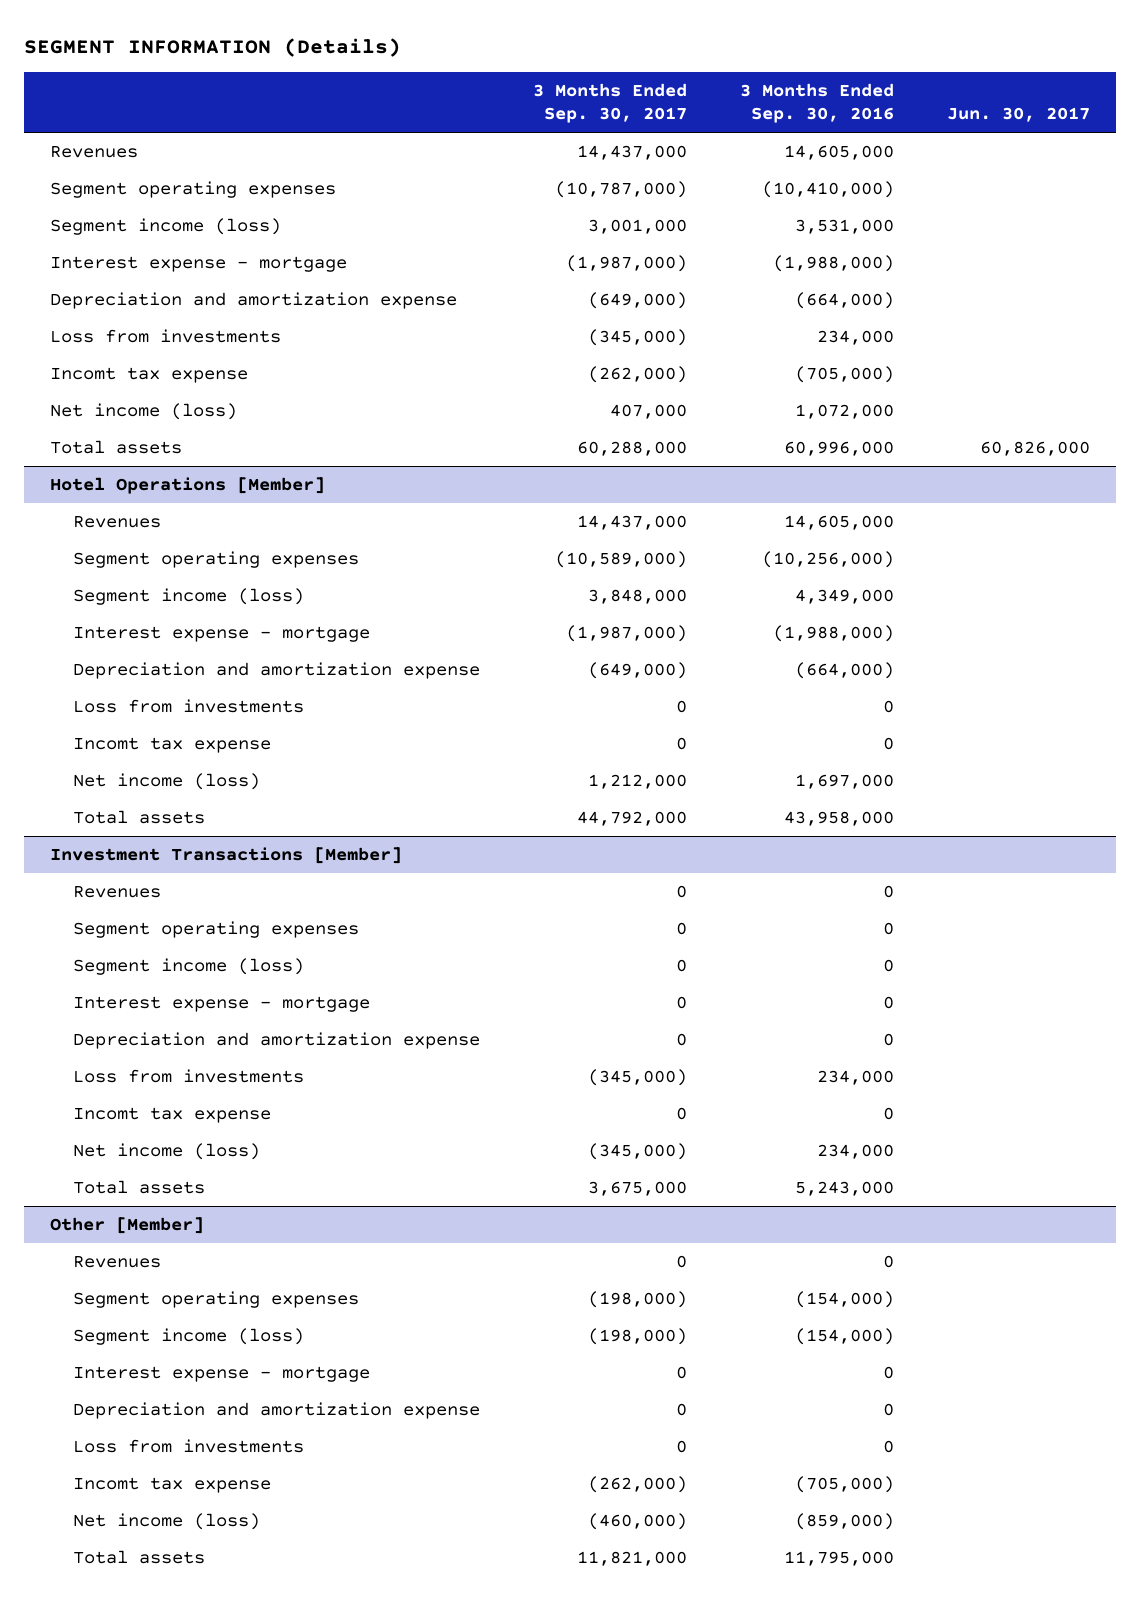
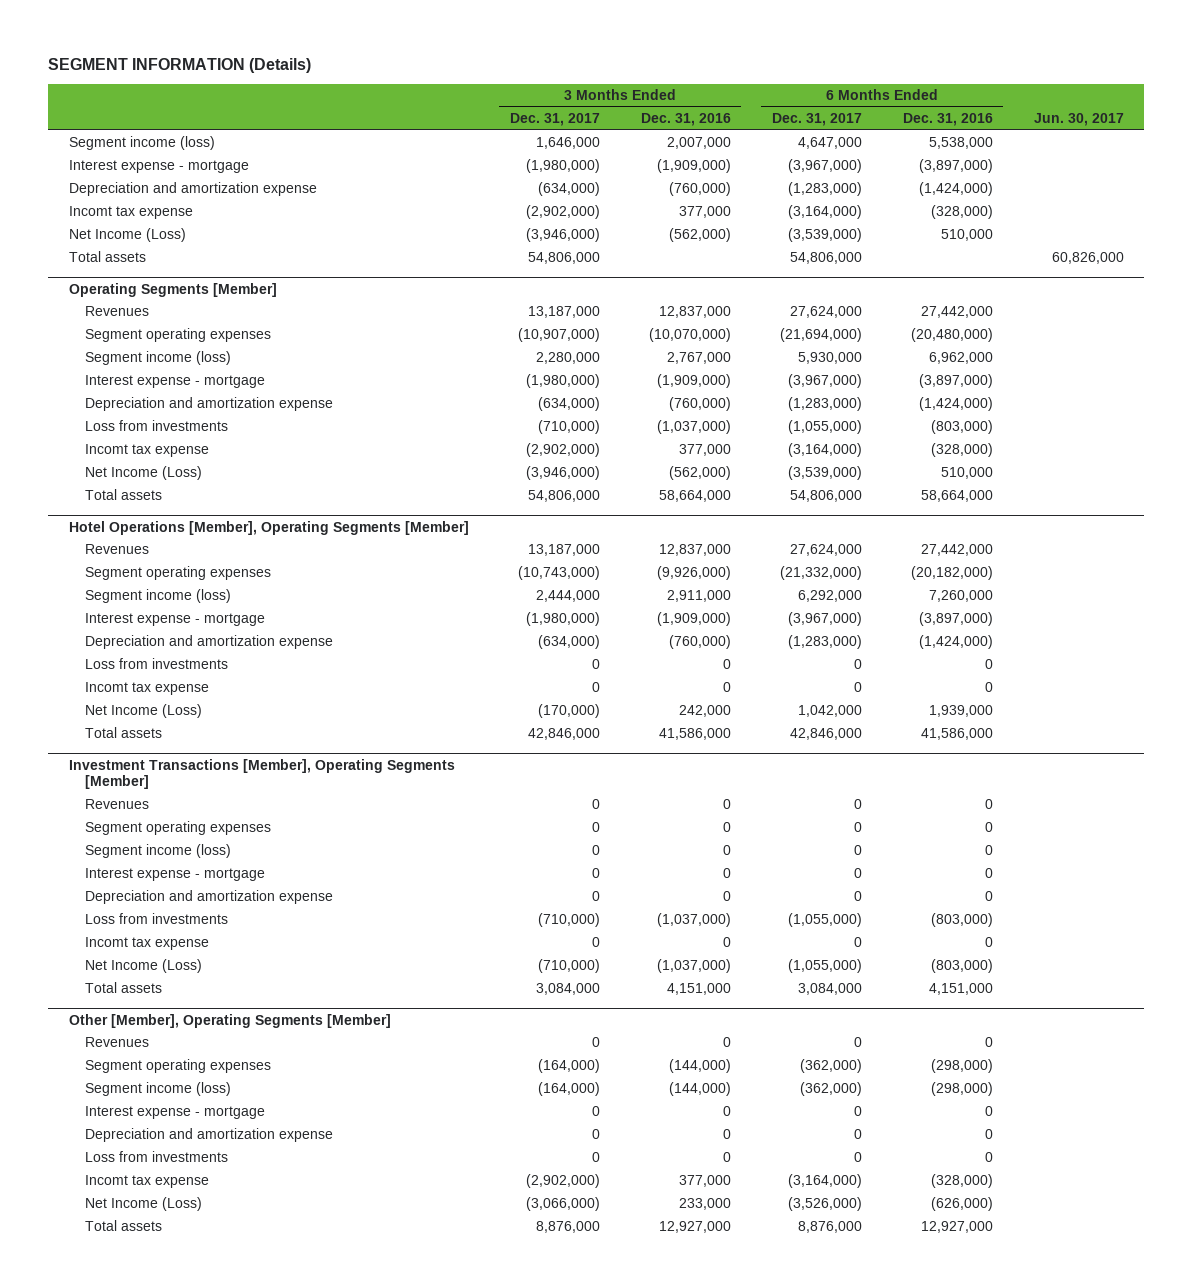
- | 3 Months Ended Sep. 30, 2017 | 3 Months Ended Sep. 30, 2016 | Jun. 30, 2017
+ | 3 Months Ended Dec. 31, 2017 | 3 Months Ended Dec. 31, 2016 | 6 Months Ended Dec. 31, 2017 | 6 Months Ended Dec. 31, 2016 | Jun. 30, 2017
- Revenues | 14,437,000 | 14,605,000 |
- Segment operating expenses | (10,787,000) | (10,410,000) |
- Loss from investments | (345,000) | 234,000 |
- Net income (loss) | 407,000 | 1,072,000 |
+ Net Income (Loss) | (3,946,000) | (562,000) | (3,539,000) | 510,000 |
- Hotel Operations [Member]
+ Operating Segments [Member]
+ Revenues | 13,187,000 | 12,837,000 | 27,624,000 | 27,442,000 |
+ Segment operating expenses | (10,907,000) | (10,070,000) | (21,694,000) | (20,480,000) |
+ Segment income (loss) | 2,280,000 | 2,767,000 | 5,930,000 | 6,962,000 |
+ Interest expense - mortgage | (1,980,000) | (1,909,000) | (3,967,000) | (3,897,000) |
+ Depreciation and amortization expense | (634,000) | (760,000) | (1,283,000) | (1,424,000) |
+ Loss from investments | (710,000) | (1,037,000) | (1,055,000) | (803,000) |
+ Incomt tax expense | (2,902,000) | 377,000 | (3,164,000) | (328,000) |
+ Net Income (Loss) | (3,946,000) | (562,000) | (3,539,000) | 510,000 |
+ Total assets | 54,806,000 | 58,664,000 | 54,806,000 | 58,664,000 |
+ Hotel Operations [Member], Operating Segments [Member]
- Net income (loss) | 1,212,000 | 1,697,000 |
+ Net Income (Loss) | (170,000) | 242,000 | 1,042,000 | 1,939,000 |
- Investment Transactions [Member]
+ Investment Transactions [Member], Operating Segments [Member]
- Net income (loss) | (345,000) | 234,000 |
+ Net Income (Loss) | (710,000) | (1,037,000) | (1,055,000) | (803,000) |
- Other [Member]
+ Other [Member], Operating Segments [Member]
- Net income (loss) | (460,000) | (859,000) |
+ Net Income (Loss) | (3,066,000) | 233,000 | (3,526,000) | (626,000) |

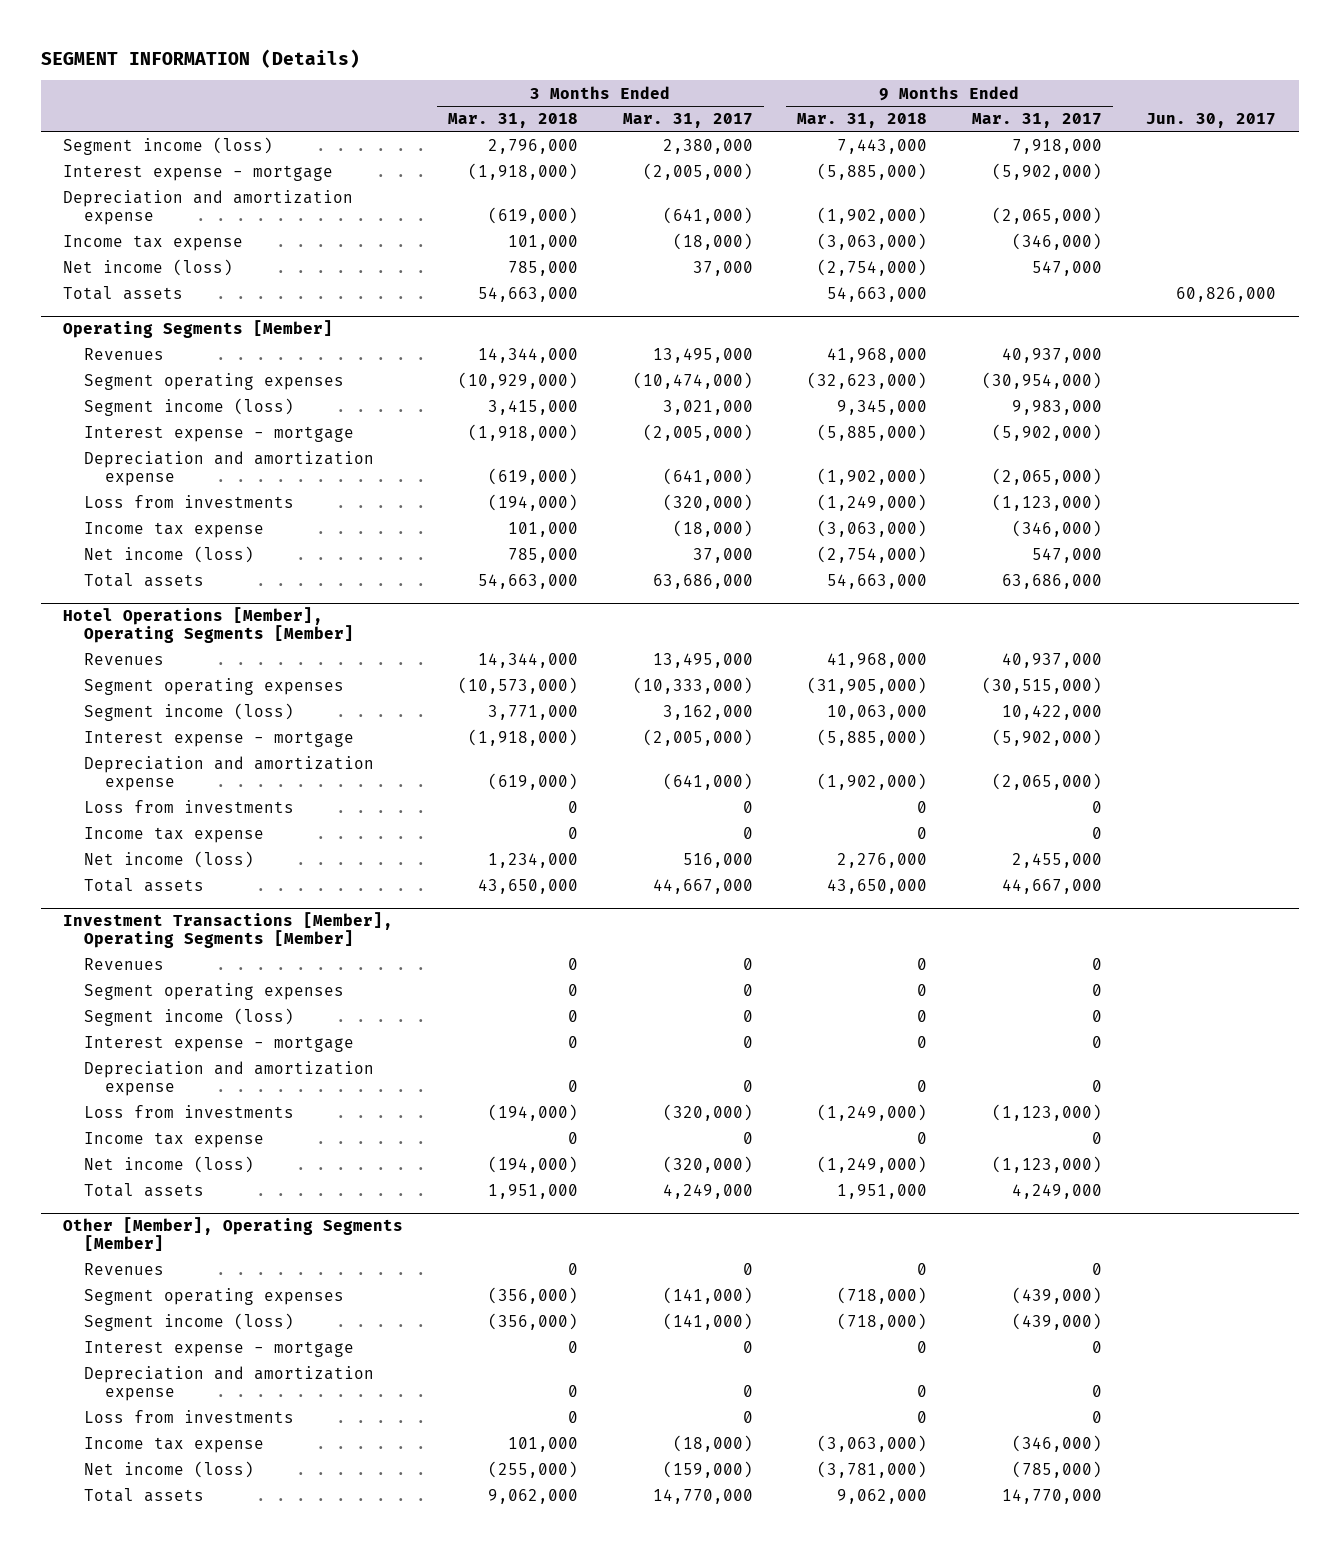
- | 3 Months Ended Dec. 31, 2017 | 3 Months Ended Dec. 31, 2016 | 6 Months Ended Dec. 31, 2017 | 6 Months Ended Dec. 31, 2016 | Jun. 30, 2017
+ | 3 Months Ended Mar. 31, 2018 | 3 Months Ended Mar. 31, 2017 | 9 Months Ended Mar. 31, 2018 | 9 Months Ended Mar. 31, 2017 | Jun. 30, 2017
- Incomt tax expense | (2,902,000) | 377,000 | (3,164,000) | (328,000) |
- Net Income (Loss) | (3,946,000) | (562,000) | (3,539,000) | 510,000 |
+ Income tax expense | 101,000 | (18,000) | (3,063,000) | (346,000) |
+ Net income (loss) | 785,000 | 37,000 | (2,754,000) | 547,000 |
@ Operating Segments [Member]
- Incomt tax expense | (2,902,000) | 377,000 | (3,164,000) | (328,000) |
- Net Income (Loss) | (3,946,000) | (562,000) | (3,539,000) | 510,000 |
+ Income tax expense | 101,000 | (18,000) | (3,063,000) | (346,000) |
+ Net income (loss) | 785,000 | 37,000 | (2,754,000) | 547,000 |
@ Hotel Operations [Member], Operating Segments [Member]
- Incomt tax expense | 0 | 0 | 0 | 0 |
- Net Income (Loss) | (170,000) | 242,000 | 1,042,000 | 1,939,000 |
+ Income tax expense | 0 | 0 | 0 | 0 |
+ Net income (loss) | 1,234,000 | 516,000 | 2,276,000 | 2,455,000 |
@ Investment Transactions [Member], Operating Segments [Member]
- Incomt tax expense | 0 | 0 | 0 | 0 |
- Net Income (Loss) | (710,000) | (1,037,000) | (1,055,000) | (803,000) |
+ Income tax expense | 0 | 0 | 0 | 0 |
+ Net income (loss) | (194,000) | (320,000) | (1,249,000) | (1,123,000) |
@ Other [Member], Operating Segments [Member]
- Incomt tax expense | (2,902,000) | 377,000 | (3,164,000) | (328,000) |
- Net Income (Loss) | (3,066,000) | 233,000 | (3,526,000) | (626,000) |
+ Income tax expense | 101,000 | (18,000) | (3,063,000) | (346,000) |
+ Net income (loss) | (255,000) | (159,000) | (3,781,000) | (785,000) |

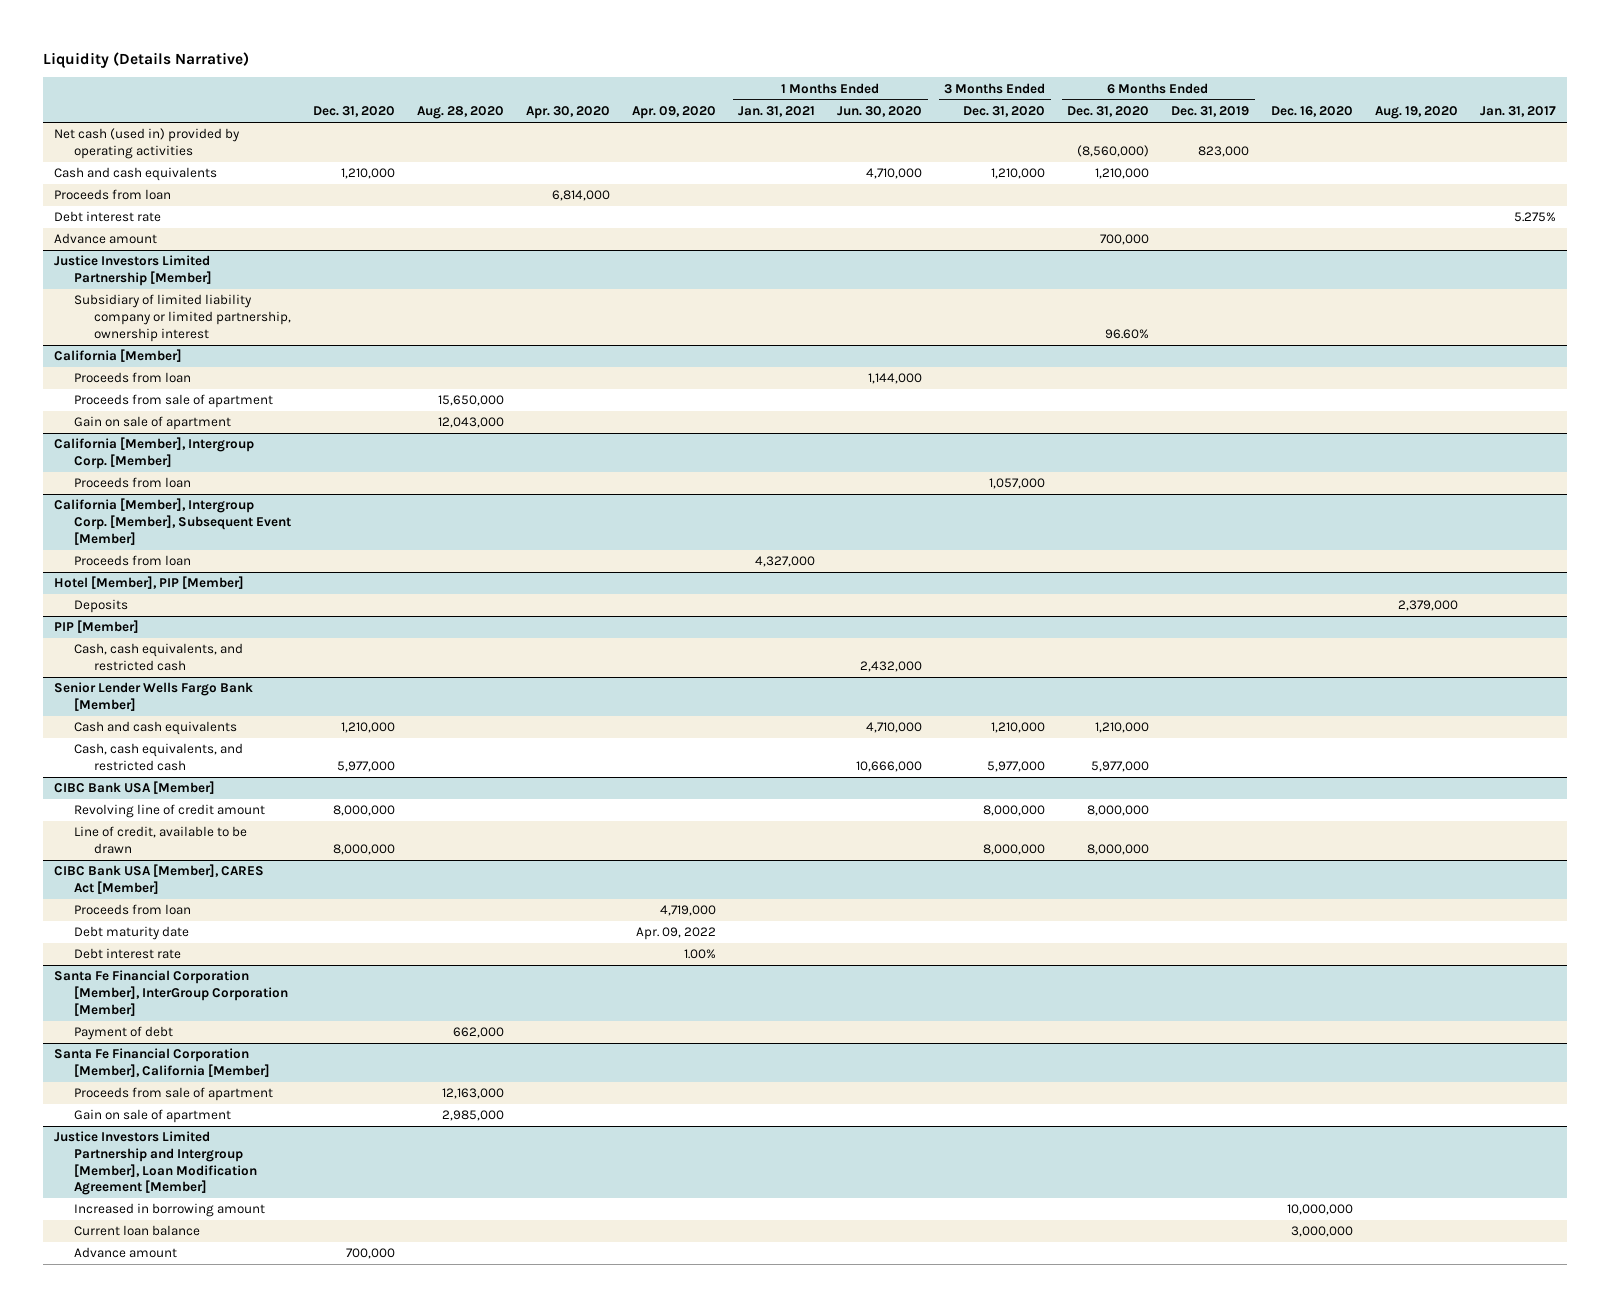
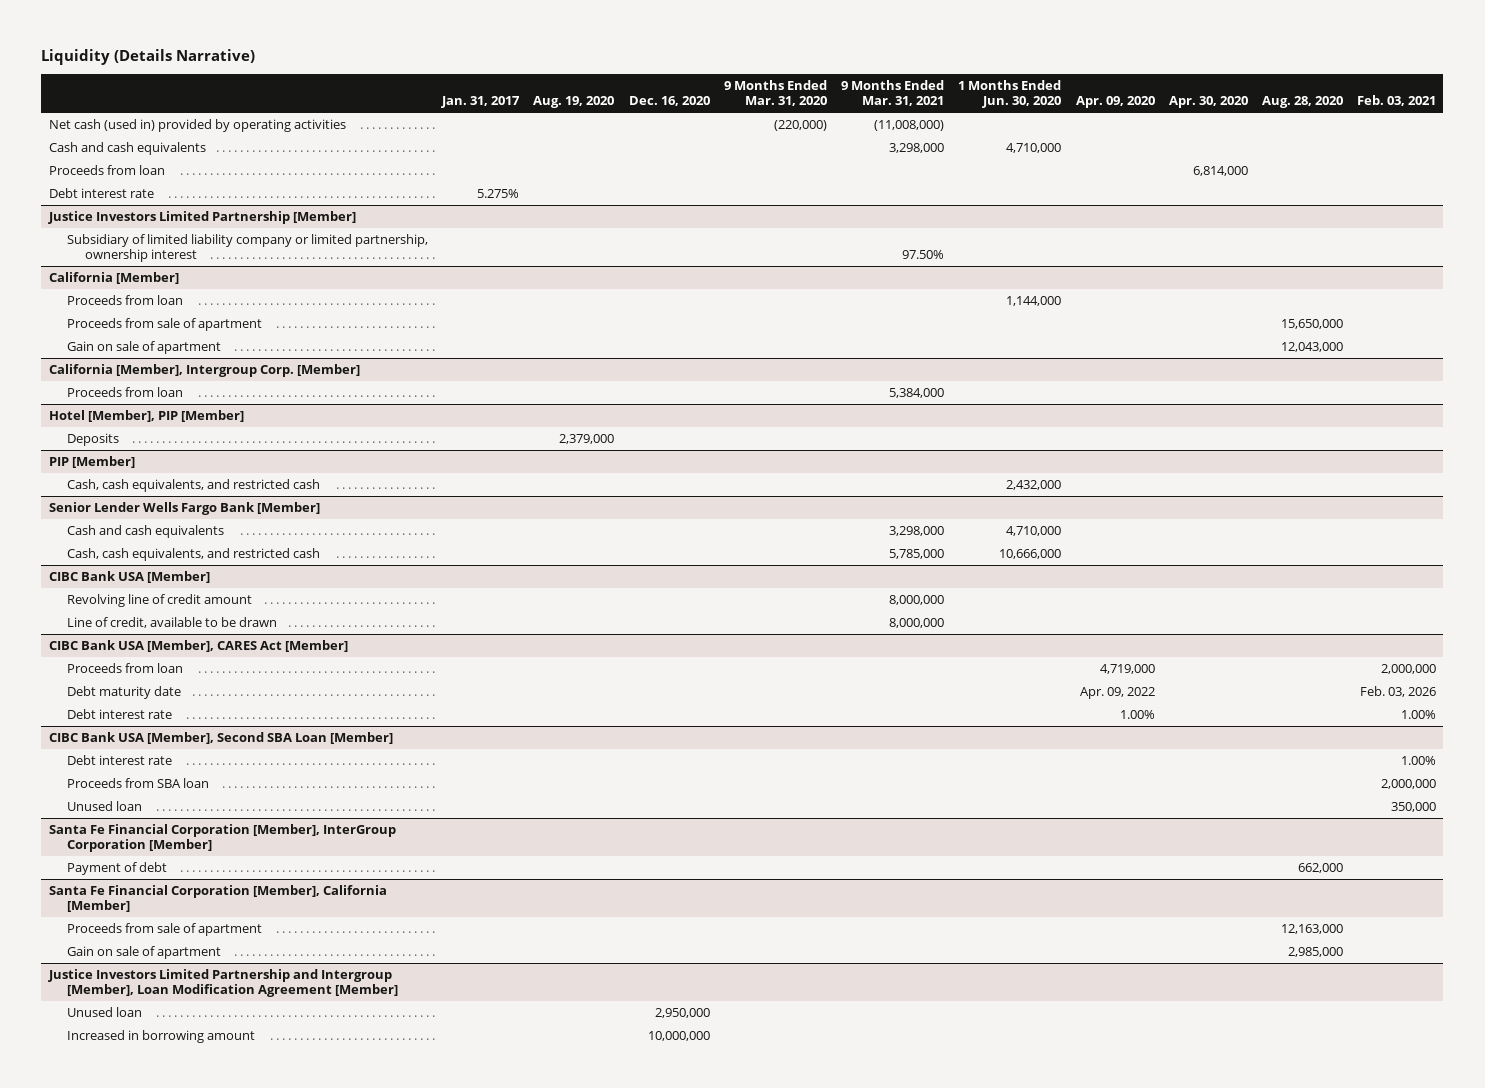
- | Dec. 31, 2020 | Aug. 28, 2020 | Apr. 30, 2020 | Apr. 09, 2020 | 1 Months Ended Jan. 31, 2021 | 1 Months Ended Jun. 30, 2020 | 3 Months Ended Dec. 31, 2020 | 6 Months Ended Dec. 31, 2020 | 6 Months Ended Dec. 31, 2019 | Dec. 16, 2020 | Aug. 19, 2020 | Jan. 31, 2017
+ | Jan. 31, 2017 | Aug. 19, 2020 | Dec. 16, 2020 | 9 Months Ended Mar. 31, 2020 | 9 Months Ended Mar. 31, 2021 | 1 Months Ended Jun. 30, 2020 | Apr. 09, 2020 | Apr. 30, 2020 | Aug. 28, 2020 | Feb. 03, 2021
- Advance amount | | | | | | | | 700,000 | | | |
- California [Member], Intergroup Corp. [Member], Subsequent Event [Member]
- Proceeds from loan | | | | | 4,327,000 | | | | | | |
+ CIBC Bank USA [Member], Second SBA Loan [Member]
+ Debt interest rate | | | | | | | | | | 1.00%
+ Proceeds from SBA loan | | | | | | | | | | 2,000,000
+ Unused loan | | | | | | | | | | 350,000
@ Justice Investors Limited Partnership and Intergroup [Member], Loan Modification Agreement [Member]
+ Unused loan | | | 2,950,000 | | | | | | |
- Current loan balance | | | | | | | | | | 3,000,000 | |
- Advance amount | 700,000 | | | | | | | | | | |

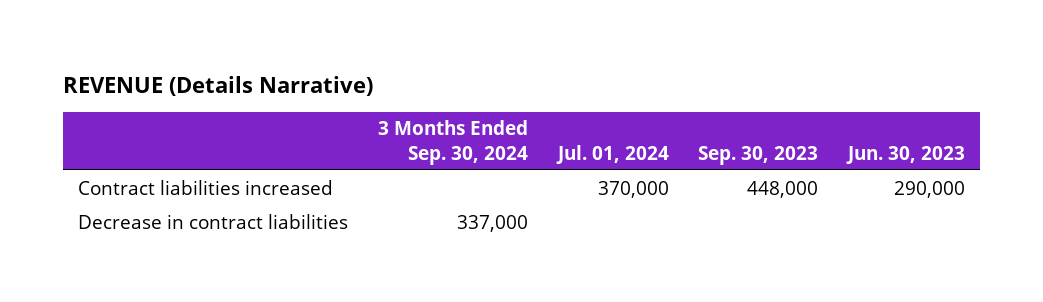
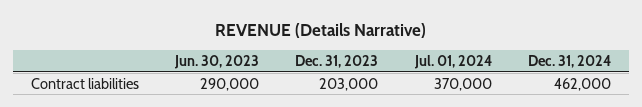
- | 3 Months Ended Sep. 30, 2024 | Jul. 01, 2024 | Sep. 30, 2023 | Jun. 30, 2023
+ | Jun. 30, 2023 | Dec. 31, 2023 | Jul. 01, 2024 | Dec. 31, 2024
- Contract liabilities increased | | 370,000 | 448,000 | 290,000
- Decrease in contract liabilities | 337,000 | | |
+ Contract liabilities | 290,000 | 203,000 | 370,000 | 462,000

